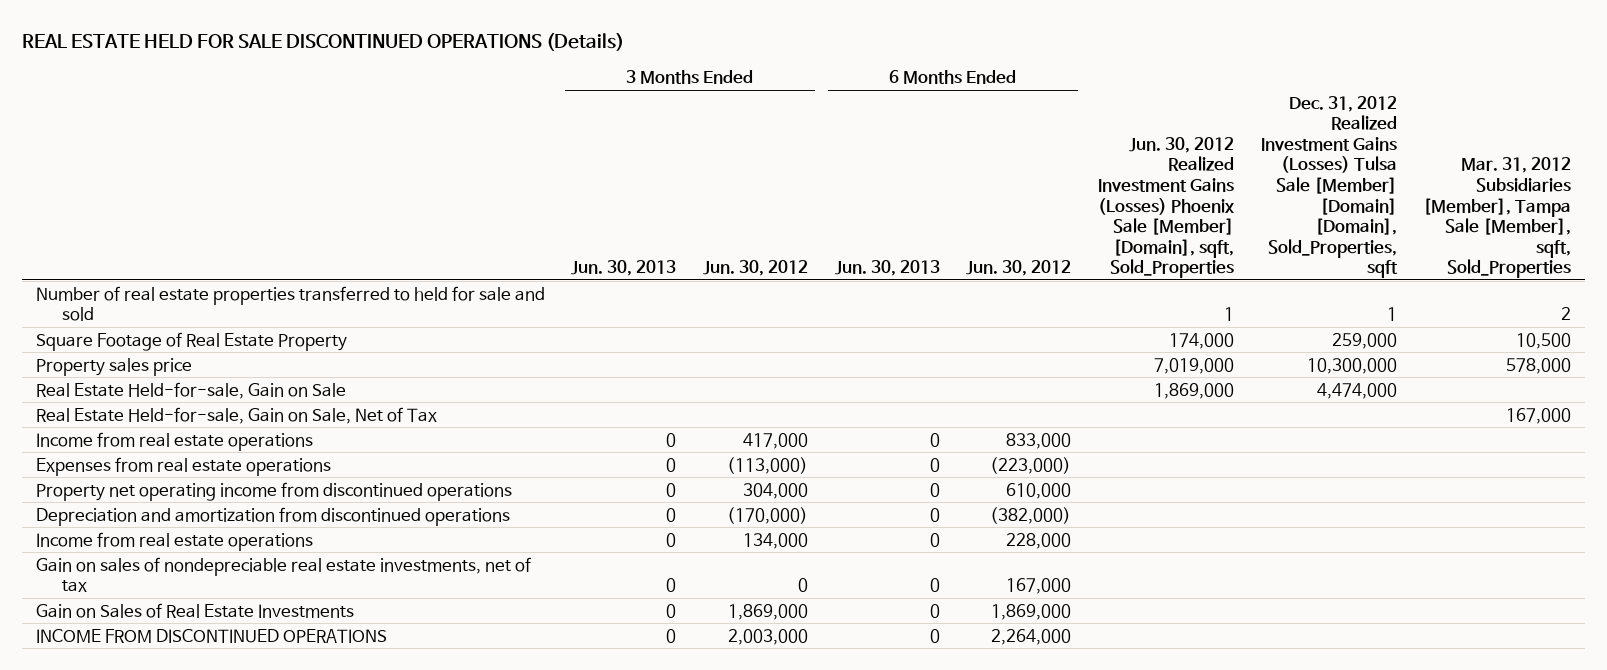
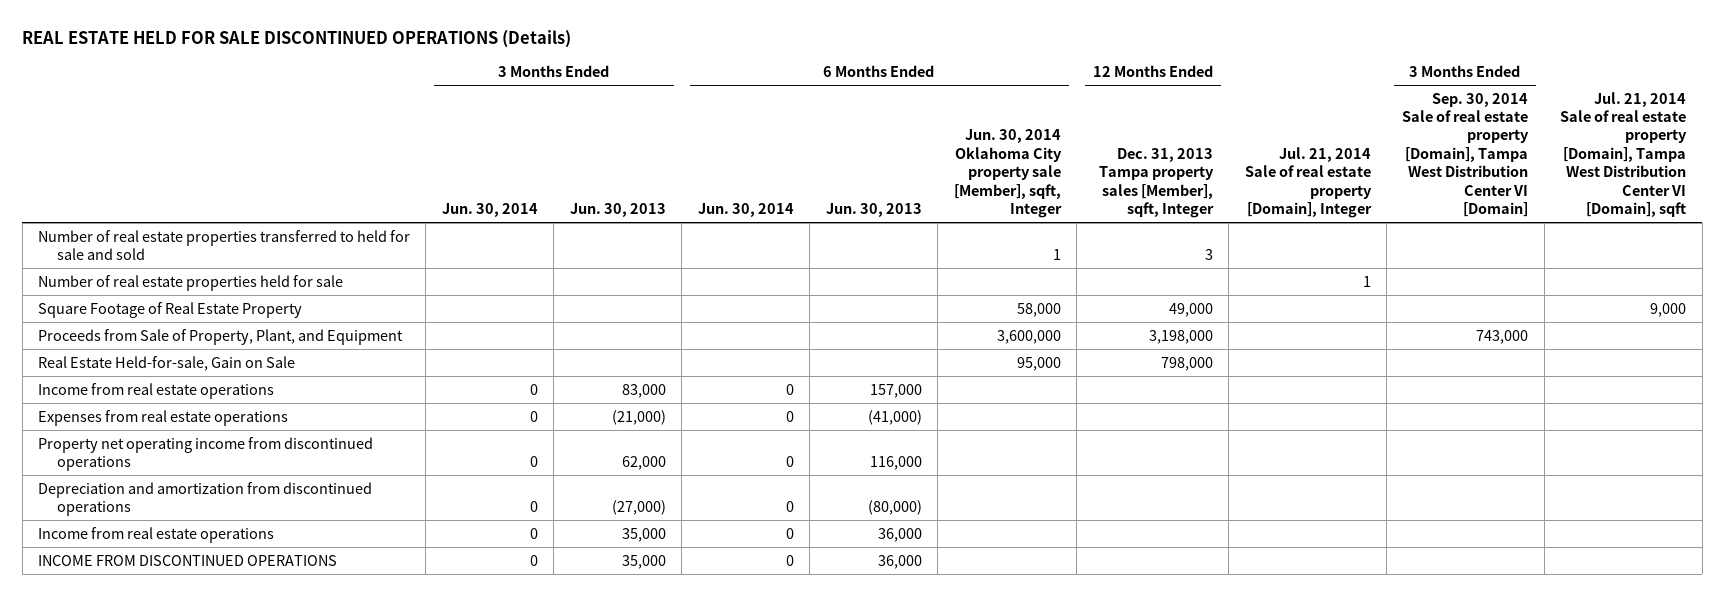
- | 3 Months Ended Jun. 30, 2013 | 3 Months Ended Jun. 30, 2012 | 6 Months Ended Jun. 30, 2013 | 6 Months Ended Jun. 30, 2012 | Jun. 30, 2012 Realized Investment Gains (Losses) Phoenix Sale [Member] [Domain], sqft, Sold_Properties | Dec. 31, 2012 Realized Investment Gains (Losses) Tulsa Sale [Member] [Domain] [Domain], Sold_Properties, sqft | Mar. 31, 2012 Subsidiaries [Member], Tampa Sale [Member], sqft, Sold_Properties
+ | 3 Months Ended Jun. 30, 2014 | 3 Months Ended Jun. 30, 2013 | 6 Months Ended Jun. 30, 2014 | 6 Months Ended Jun. 30, 2013 | 6 Months Ended Jun. 30, 2014 Oklahoma City property sale [Member], sqft, Integer | 12 Months Ended Dec. 31, 2013 Tampa property sales [Member], sqft, Integer | Jul. 21, 2014 Sale of real estate property [Domain], Integer | 3 Months Ended Sep. 30, 2014 Sale of real estate property [Domain], Tampa West Distribution Center VI [Domain] | Jul. 21, 2014 Sale of real estate property [Domain], Tampa West Distribution Center VI [Domain], sqft
+ Number of real estate properties held for sale | | | | | | | 1 | |
- Property sales price | | | | | 7,019,000 | 10,300,000 | 578,000
+ Proceeds from Sale of Property, Plant, and Equipment | | | | | 3,600,000 | 3,198,000 | | 743,000 |
- Real Estate Held-for-sale, Gain on Sale, Net of Tax | | | | | | | 167,000
- Income from real estate operations | 0 | 417,000 | 0 | 833,000 | | |
- Expenses from real estate operations | 0 | (113,000) | 0 | (223,000) | | |
- Property net operating income from discontinued operations | 0 | 304,000 | 0 | 610,000 | | |
- Depreciation and amortization from discontinued operations | 0 | (170,000) | 0 | (382,000) | | |
- Income from real estate operations | 0 | 134,000 | 0 | 228,000 | | |
- Gain on sales of nondepreciable real estate investments, net of tax | 0 | 0 | 0 | 167,000 | | |
- Gain on Sales of Real Estate Investments | 0 | 1,869,000 | 0 | 1,869,000 | | |
- INCOME FROM DISCONTINUED OPERATIONS | 0 | 2,003,000 | 0 | 2,264,000 | | |
+ Income from real estate operations | 0 | 83,000 | 0 | 157,000 | | | | |
+ Expenses from real estate operations | 0 | (21,000) | 0 | (41,000) | | | | |
+ Property net operating income from discontinued operations | 0 | 62,000 | 0 | 116,000 | | | | |
+ Depreciation and amortization from discontinued operations | 0 | (27,000) | 0 | (80,000) | | | | |
+ Income from real estate operations | 0 | 35,000 | 0 | 36,000 | | | | |
+ INCOME FROM DISCONTINUED OPERATIONS | 0 | 35,000 | 0 | 36,000 | | | | |

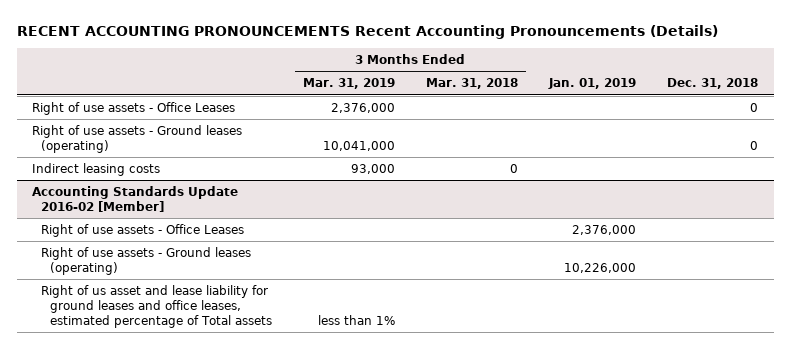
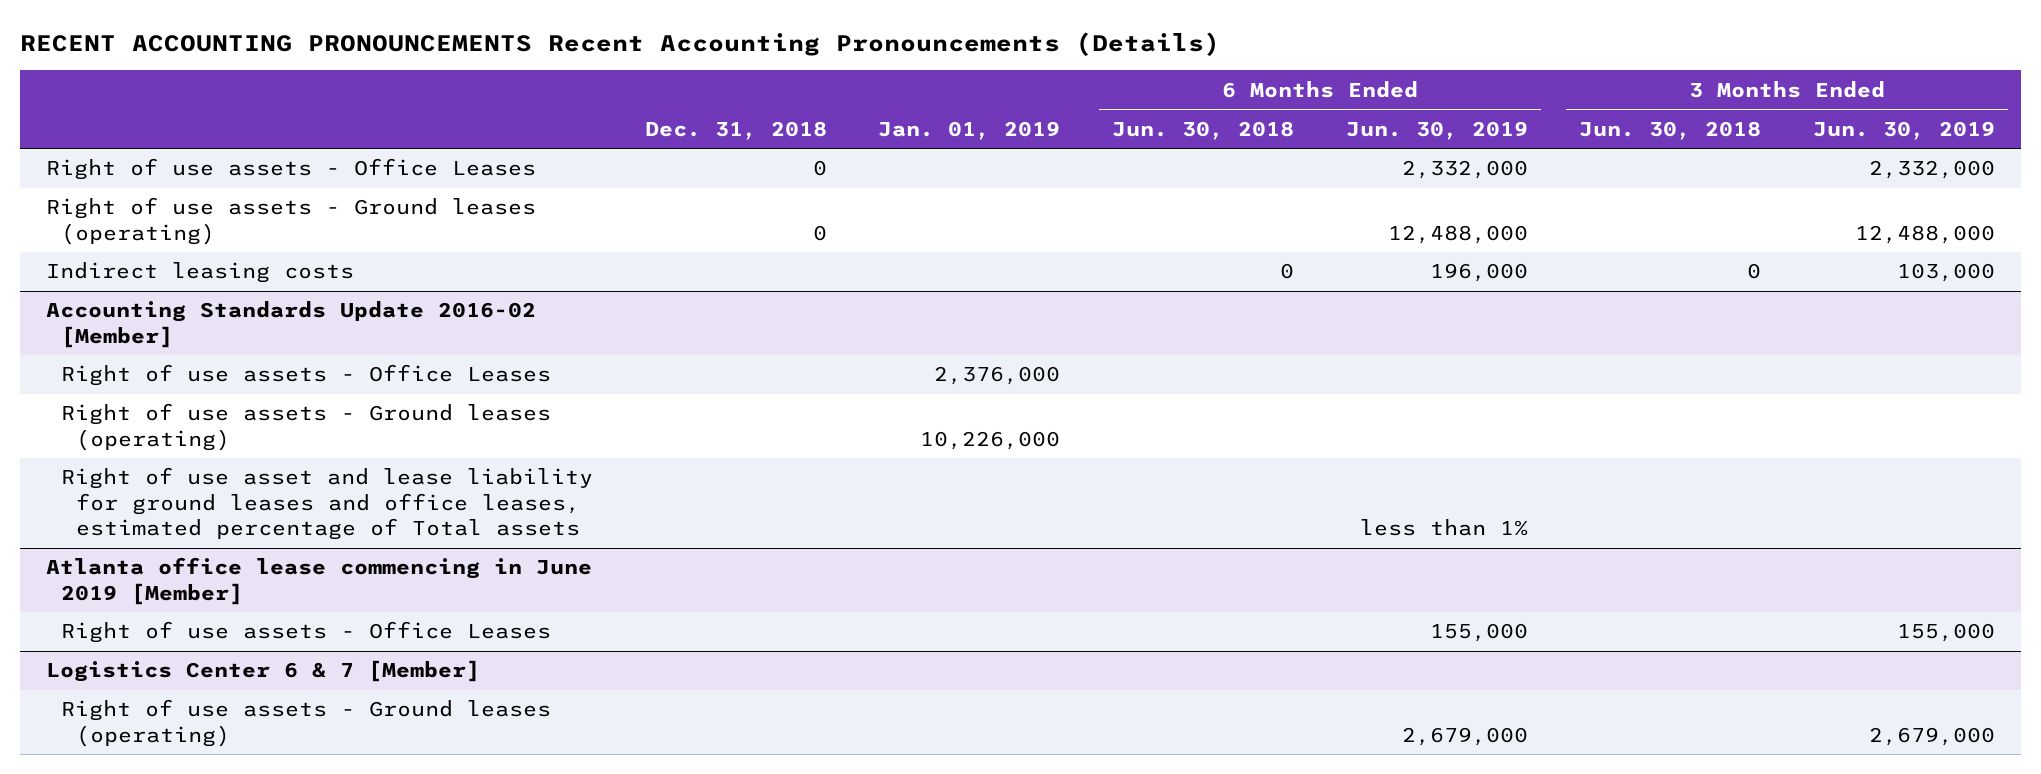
- | 3 Months Ended Mar. 31, 2019 | 3 Months Ended Mar. 31, 2018 | Jan. 01, 2019 | Dec. 31, 2018
+ | Dec. 31, 2018 | Jan. 01, 2019 | 6 Months Ended Jun. 30, 2018 | 6 Months Ended Jun. 30, 2019 | 3 Months Ended Jun. 30, 2018 | 3 Months Ended Jun. 30, 2019
@ Accounting Standards Update 2016-02 [Member]
- Right of us asset and lease liability for ground leases and office leases, estimated percentage of Total assets | less than 1% | | |
+ Right of use asset and lease liability for ground leases and office leases, estimated percentage of Total assets | | | | less than 1% | |
+ Atlanta office lease commencing in June 2019 [Member]
+ Right of use assets - Office Leases | | | | 155,000 | | 155,000
+ Logistics Center 6 & 7 [Member]
+ Right of use assets - Ground leases (operating) | | | | 2,679,000 | | 2,679,000

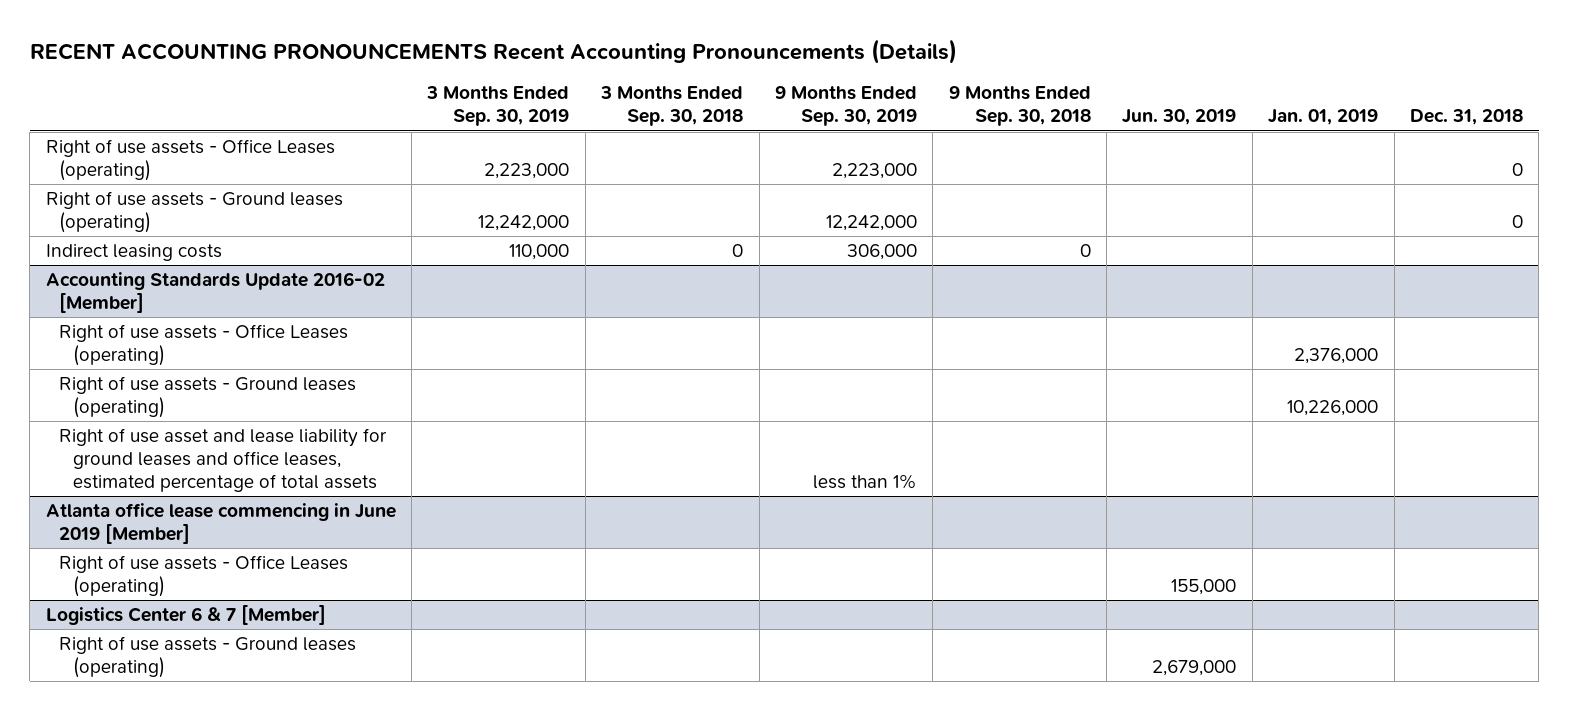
- | Dec. 31, 2018 | Jan. 01, 2019 | 6 Months Ended Jun. 30, 2018 | 6 Months Ended Jun. 30, 2019 | 3 Months Ended Jun. 30, 2018 | 3 Months Ended Jun. 30, 2019
+ | 3 Months Ended Sep. 30, 2019 | 3 Months Ended Sep. 30, 2018 | 9 Months Ended Sep. 30, 2019 | 9 Months Ended Sep. 30, 2018 | Jun. 30, 2019 | Jan. 01, 2019 | Dec. 31, 2018
- Right of use assets - Office Leases | 0 | | | 2,332,000 | | 2,332,000
+ Right of use assets - Office Leases (operating) | 2,223,000 | | 2,223,000 | | | | 0
@ Accounting Standards Update 2016-02 [Member]
- Right of use assets - Office Leases | | 2,376,000 | | | |
+ Right of use assets - Office Leases (operating) | | | | | | 2,376,000 |
- Right of use asset and lease liability for ground leases and office leases, estimated percentage of Total assets | | | | less than 1% | |
+ Right of use asset and lease liability for ground leases and office leases, estimated percentage of total assets | | | less than 1% | | | |
@ Atlanta office lease commencing in June 2019 [Member]
- Right of use assets - Office Leases | | | | 155,000 | | 155,000
+ Right of use assets - Office Leases (operating) | | | | | 155,000 | |

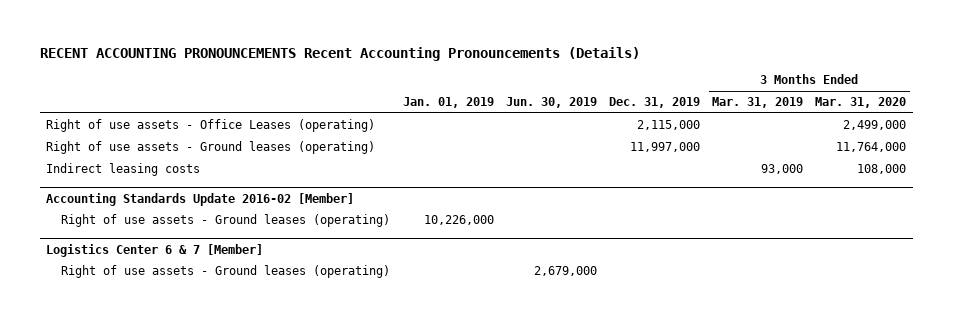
- | 3 Months Ended Sep. 30, 2019 | 3 Months Ended Sep. 30, 2018 | 9 Months Ended Sep. 30, 2019 | 9 Months Ended Sep. 30, 2018 | Jun. 30, 2019 | Jan. 01, 2019 | Dec. 31, 2018
+ | Jan. 01, 2019 | Jun. 30, 2019 | Dec. 31, 2019 | 3 Months Ended Mar. 31, 2019 | 3 Months Ended Mar. 31, 2020
@ Accounting Standards Update 2016-02 [Member]
- Right of use assets - Office Leases (operating) | | | | | | 2,376,000 |
- Right of use asset and lease liability for ground leases and office leases, estimated percentage of total assets | | | less than 1% | | | |
- Atlanta office lease commencing in June 2019 [Member]
- Right of use assets - Office Leases (operating) | | | | | 155,000 | |

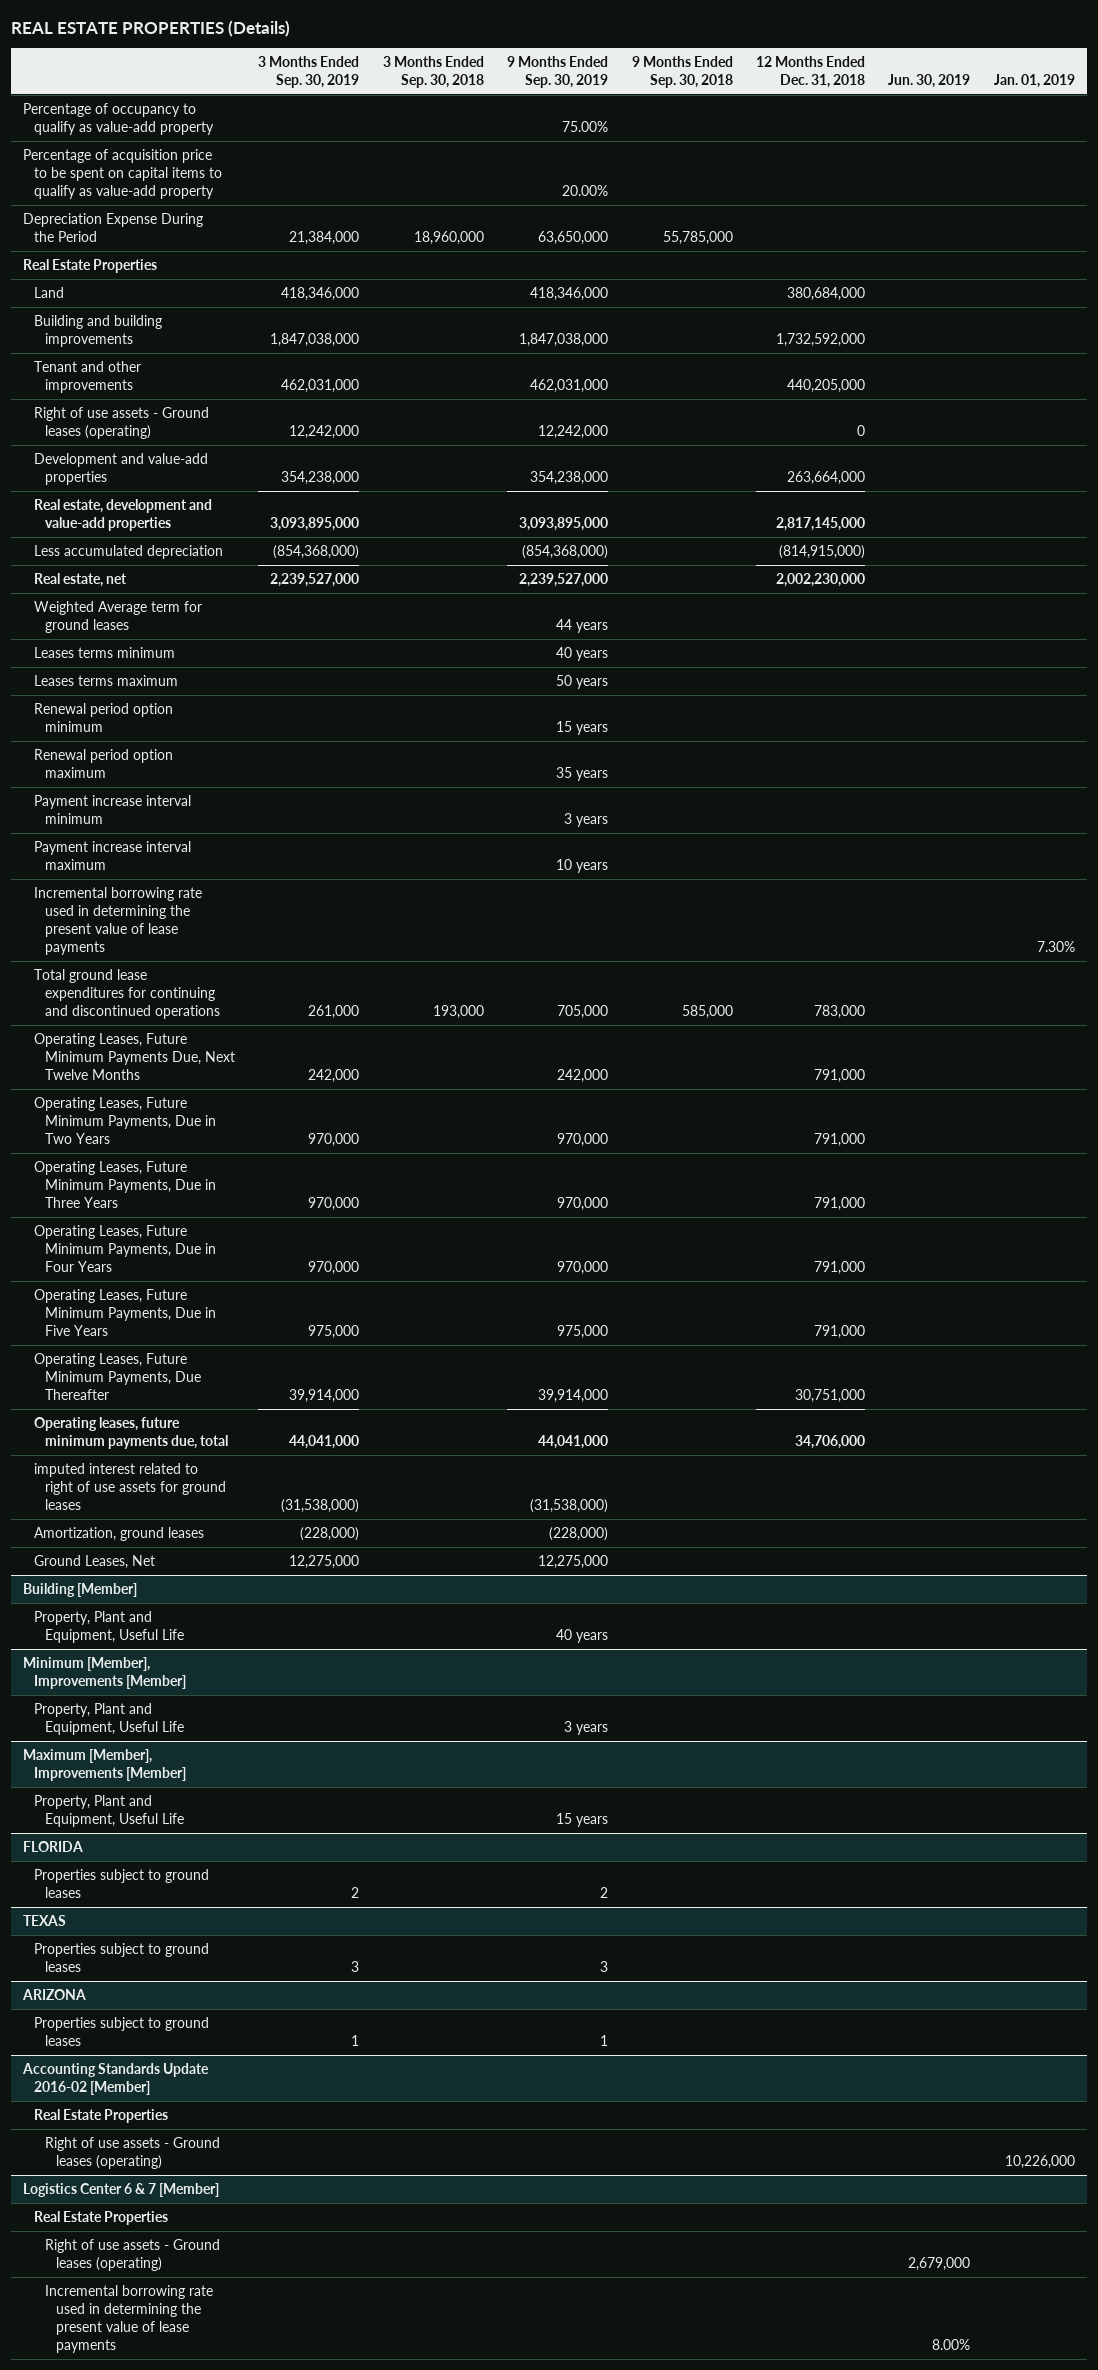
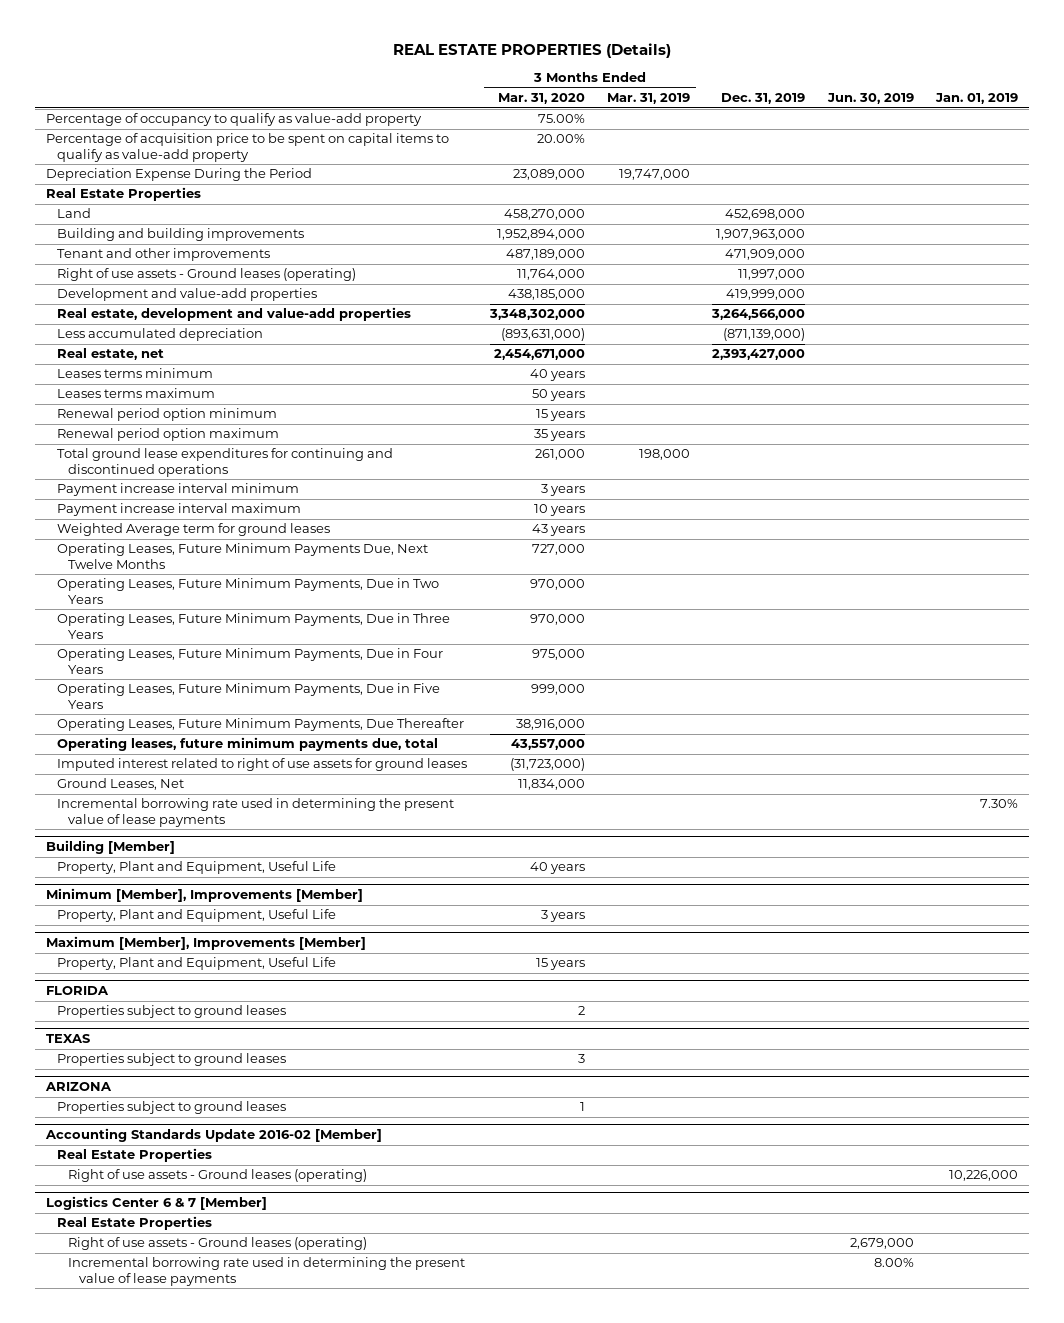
- | 3 Months Ended Sep. 30, 2019 | 3 Months Ended Sep. 30, 2018 | 9 Months Ended Sep. 30, 2019 | 9 Months Ended Sep. 30, 2018 | 12 Months Ended Dec. 31, 2018 | Jun. 30, 2019 | Jan. 01, 2019
+ | 3 Months Ended Mar. 31, 2020 | 3 Months Ended Mar. 31, 2019 | Dec. 31, 2019 | Jun. 30, 2019 | Jan. 01, 2019
moved up: Total ground lease expenditures for continuing and discontinued operations | 261,000 | 198,000 | | |
moved down: Weighted Average term for ground leases | 43 years | | | |
- imputed interest related to right of use assets for ground leases | (31,538,000) | | (31,538,000) | | | |
- Amortization, ground leases | (228,000) | | (228,000) | | | |
+ Imputed interest related to right of use assets for ground leases | (31,723,000) | | | |
moved down: Incremental borrowing rate used in determining the present value of lease payments | | | | | 7.30%

